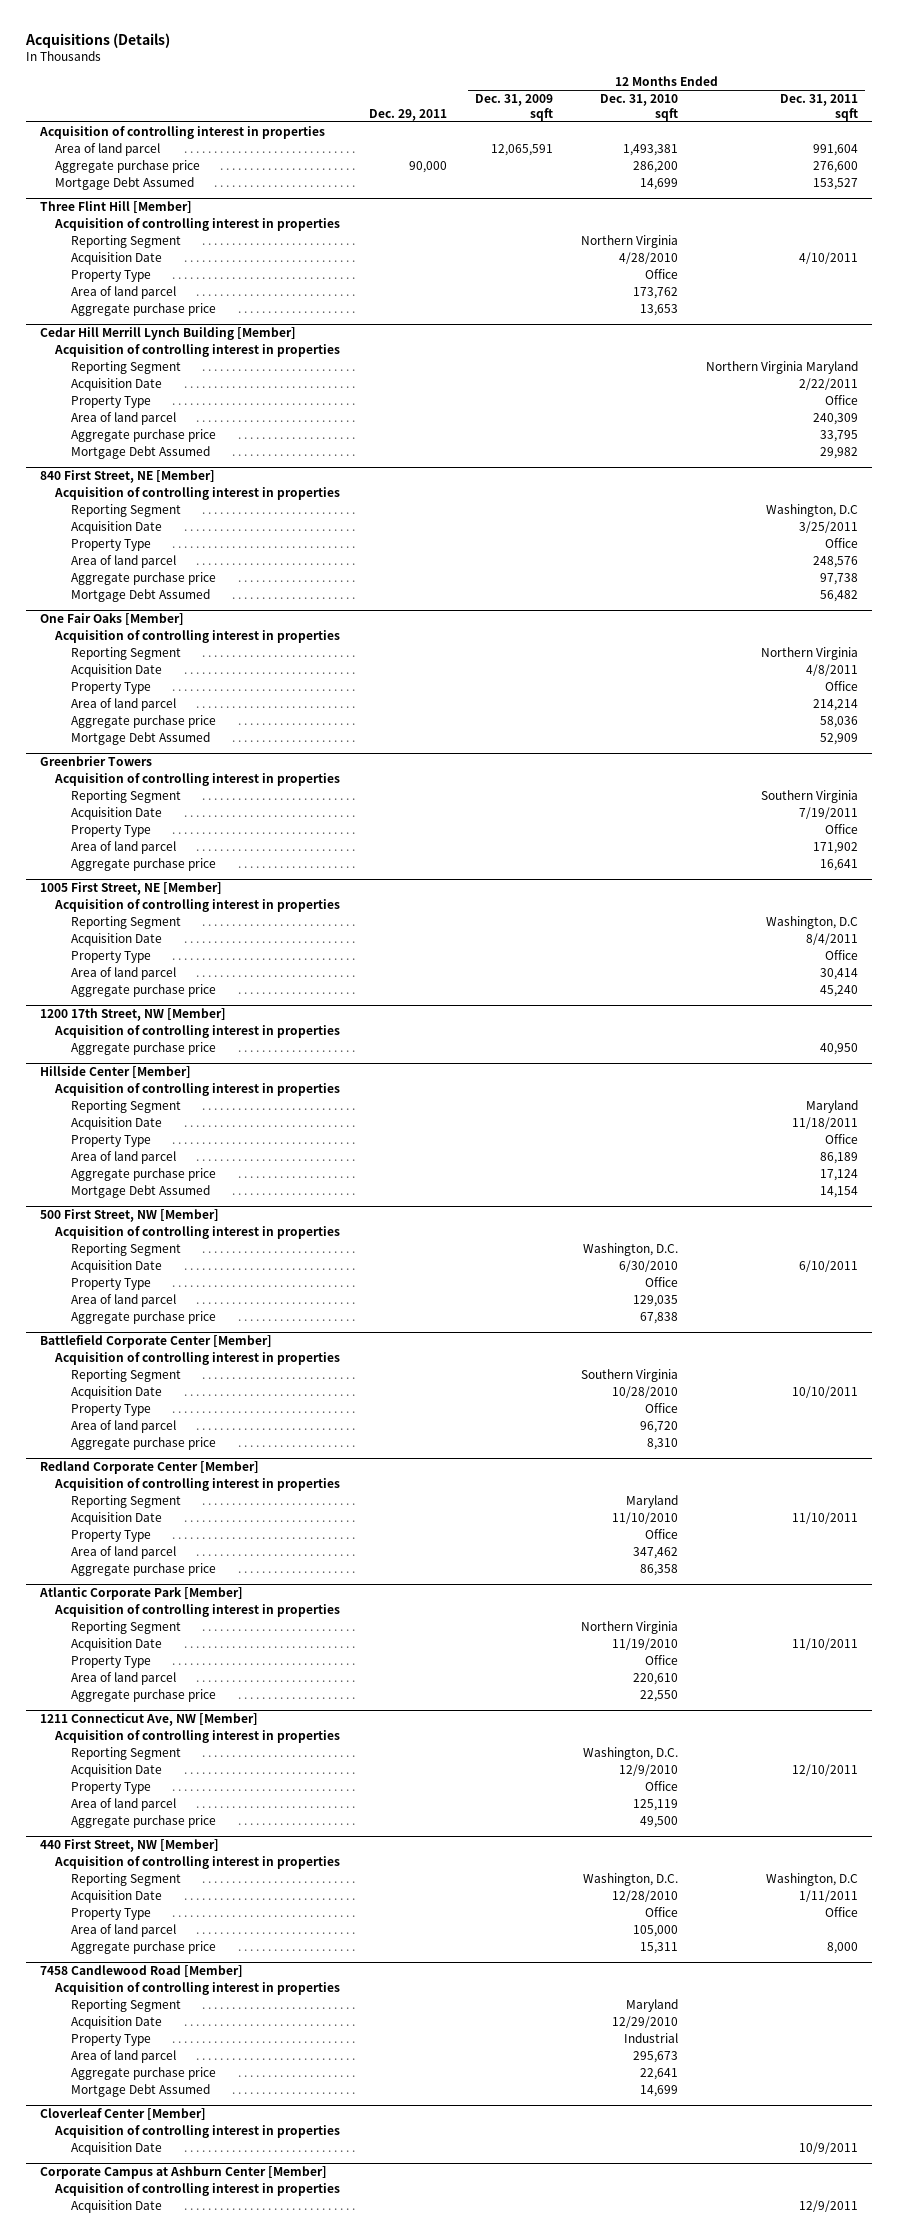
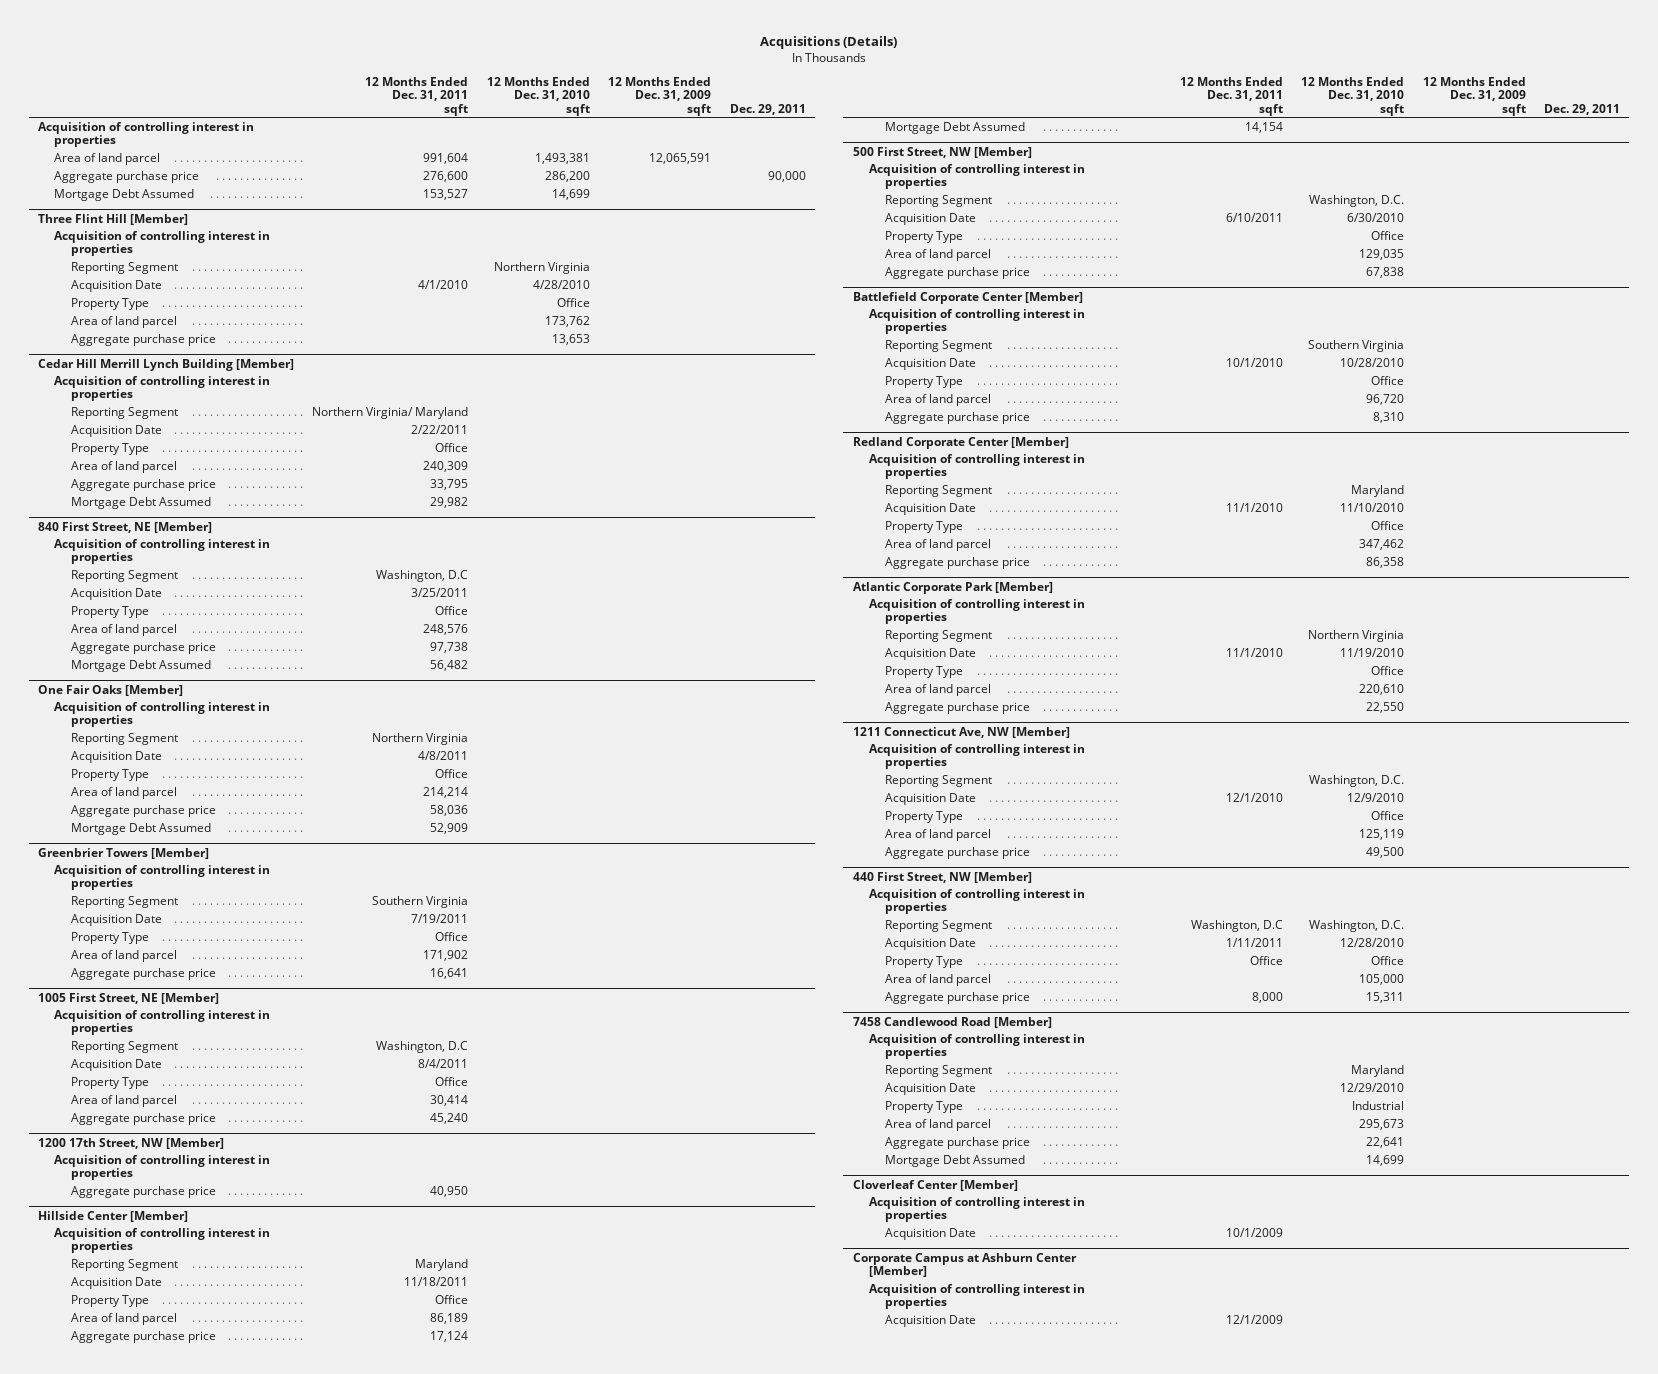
- | Dec. 29, 2011 | 12 Months Ended Dec. 31, 2009 sqft | 12 Months Ended Dec. 31, 2010 sqft | 12 Months Ended Dec. 31, 2011 sqft
+ | 12 Months Ended Dec. 31, 2011 sqft | 12 Months Ended Dec. 31, 2010 sqft | 12 Months Ended Dec. 31, 2009 sqft | Dec. 29, 2011
@ Three Flint Hill [Member]
- Acquisition Date | | | 4/28/2010 | 4/10/2011
+ Acquisition Date | 4/1/2010 | 4/28/2010 | |
@ Cedar Hill Merrill Lynch Building [Member]
- Reporting Segment | | | | Northern Virginia Maryland
+ Reporting Segment | Northern Virginia/ Maryland | | |
- Greenbrier Towers
+ Greenbrier Towers [Member]
@ Battlefield Corporate Center [Member]
- Acquisition Date | | | 10/28/2010 | 10/10/2011
+ Acquisition Date | 10/1/2010 | 10/28/2010 | |
@ Redland Corporate Center [Member]
- Acquisition Date | | | 11/10/2010 | 11/10/2011
+ Acquisition Date | 11/1/2010 | 11/10/2010 | |
@ Atlantic Corporate Park [Member]
- Acquisition Date | | | 11/19/2010 | 11/10/2011
+ Acquisition Date | 11/1/2010 | 11/19/2010 | |
@ 1211 Connecticut Ave, NW [Member]
- Acquisition Date | | | 12/9/2010 | 12/10/2011
+ Acquisition Date | 12/1/2010 | 12/9/2010 | |
@ Cloverleaf Center [Member]
- Acquisition Date | | | | 10/9/2011
+ Acquisition Date | 10/1/2009 | | |
@ Corporate Campus at Ashburn Center [Member]
- Acquisition Date | | | | 12/9/2011
+ Acquisition Date | 12/1/2009 | | |

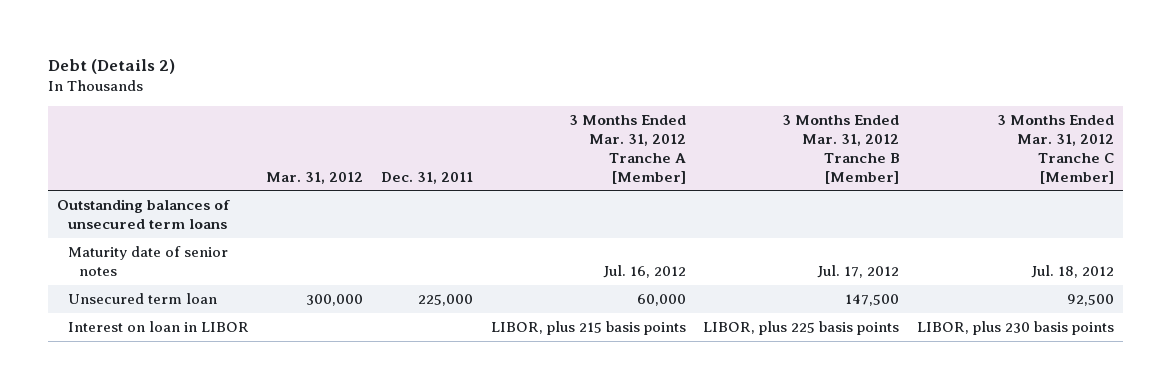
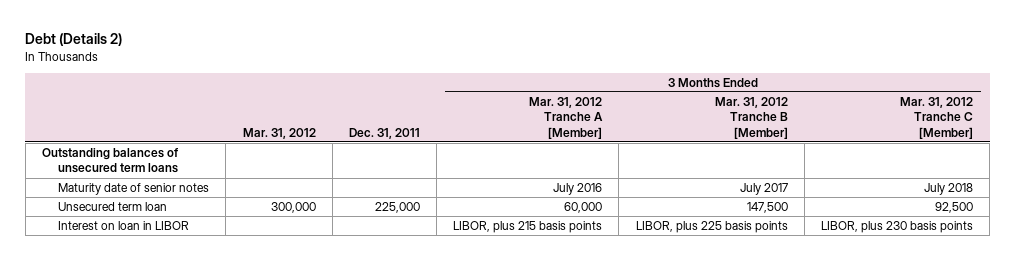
- Maturity date of senior notes | | | Jul. 16, 2012 | Jul. 17, 2012 | Jul. 18, 2012
+ Maturity date of senior notes | | | July 2016 | July 2017 | July 2018

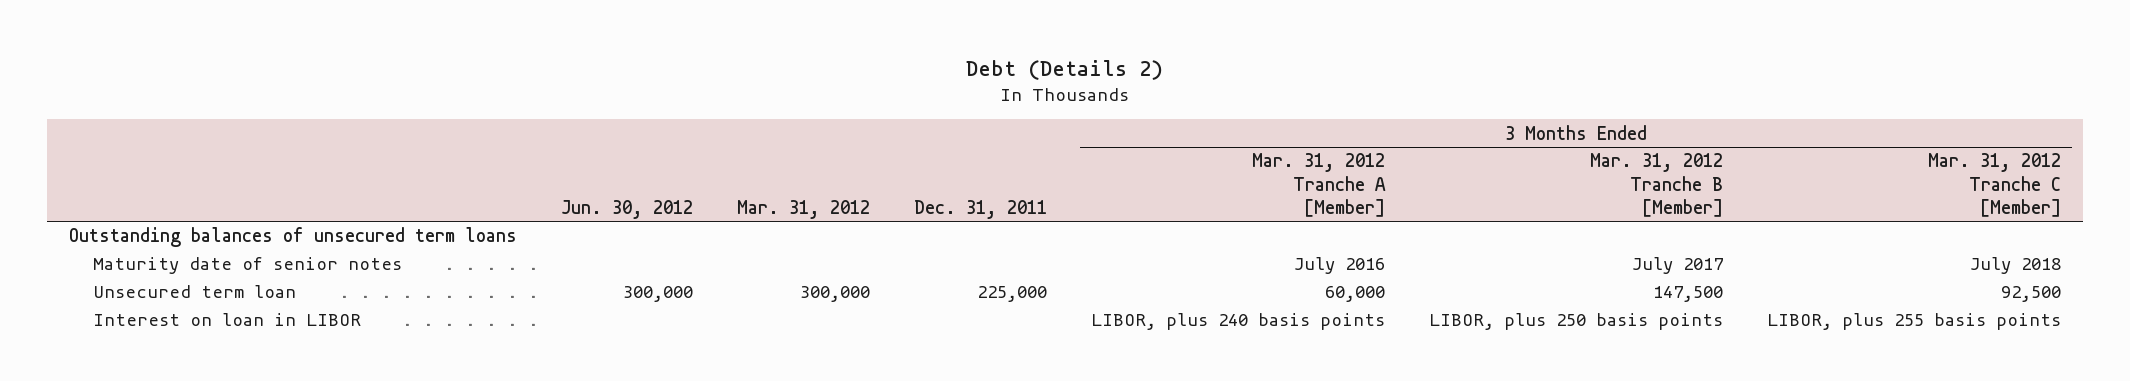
- | Mar. 31, 2012 | Dec. 31, 2011 | 3 Months Ended Mar. 31, 2012 Tranche A [Member] | 3 Months Ended Mar. 31, 2012 Tranche B [Member] | 3 Months Ended Mar. 31, 2012 Tranche C [Member]
+ | Jun. 30, 2012 | Mar. 31, 2012 | Dec. 31, 2011 | 3 Months Ended Mar. 31, 2012 Tranche A [Member] | 3 Months Ended Mar. 31, 2012 Tranche B [Member] | 3 Months Ended Mar. 31, 2012 Tranche C [Member]
- Interest on loan in LIBOR | | | LIBOR, plus 215 basis points | LIBOR, plus 225 basis points | LIBOR, plus 230 basis points
+ Interest on loan in LIBOR | | | | LIBOR, plus 240 basis points | LIBOR, plus 250 basis points | LIBOR, plus 255 basis points

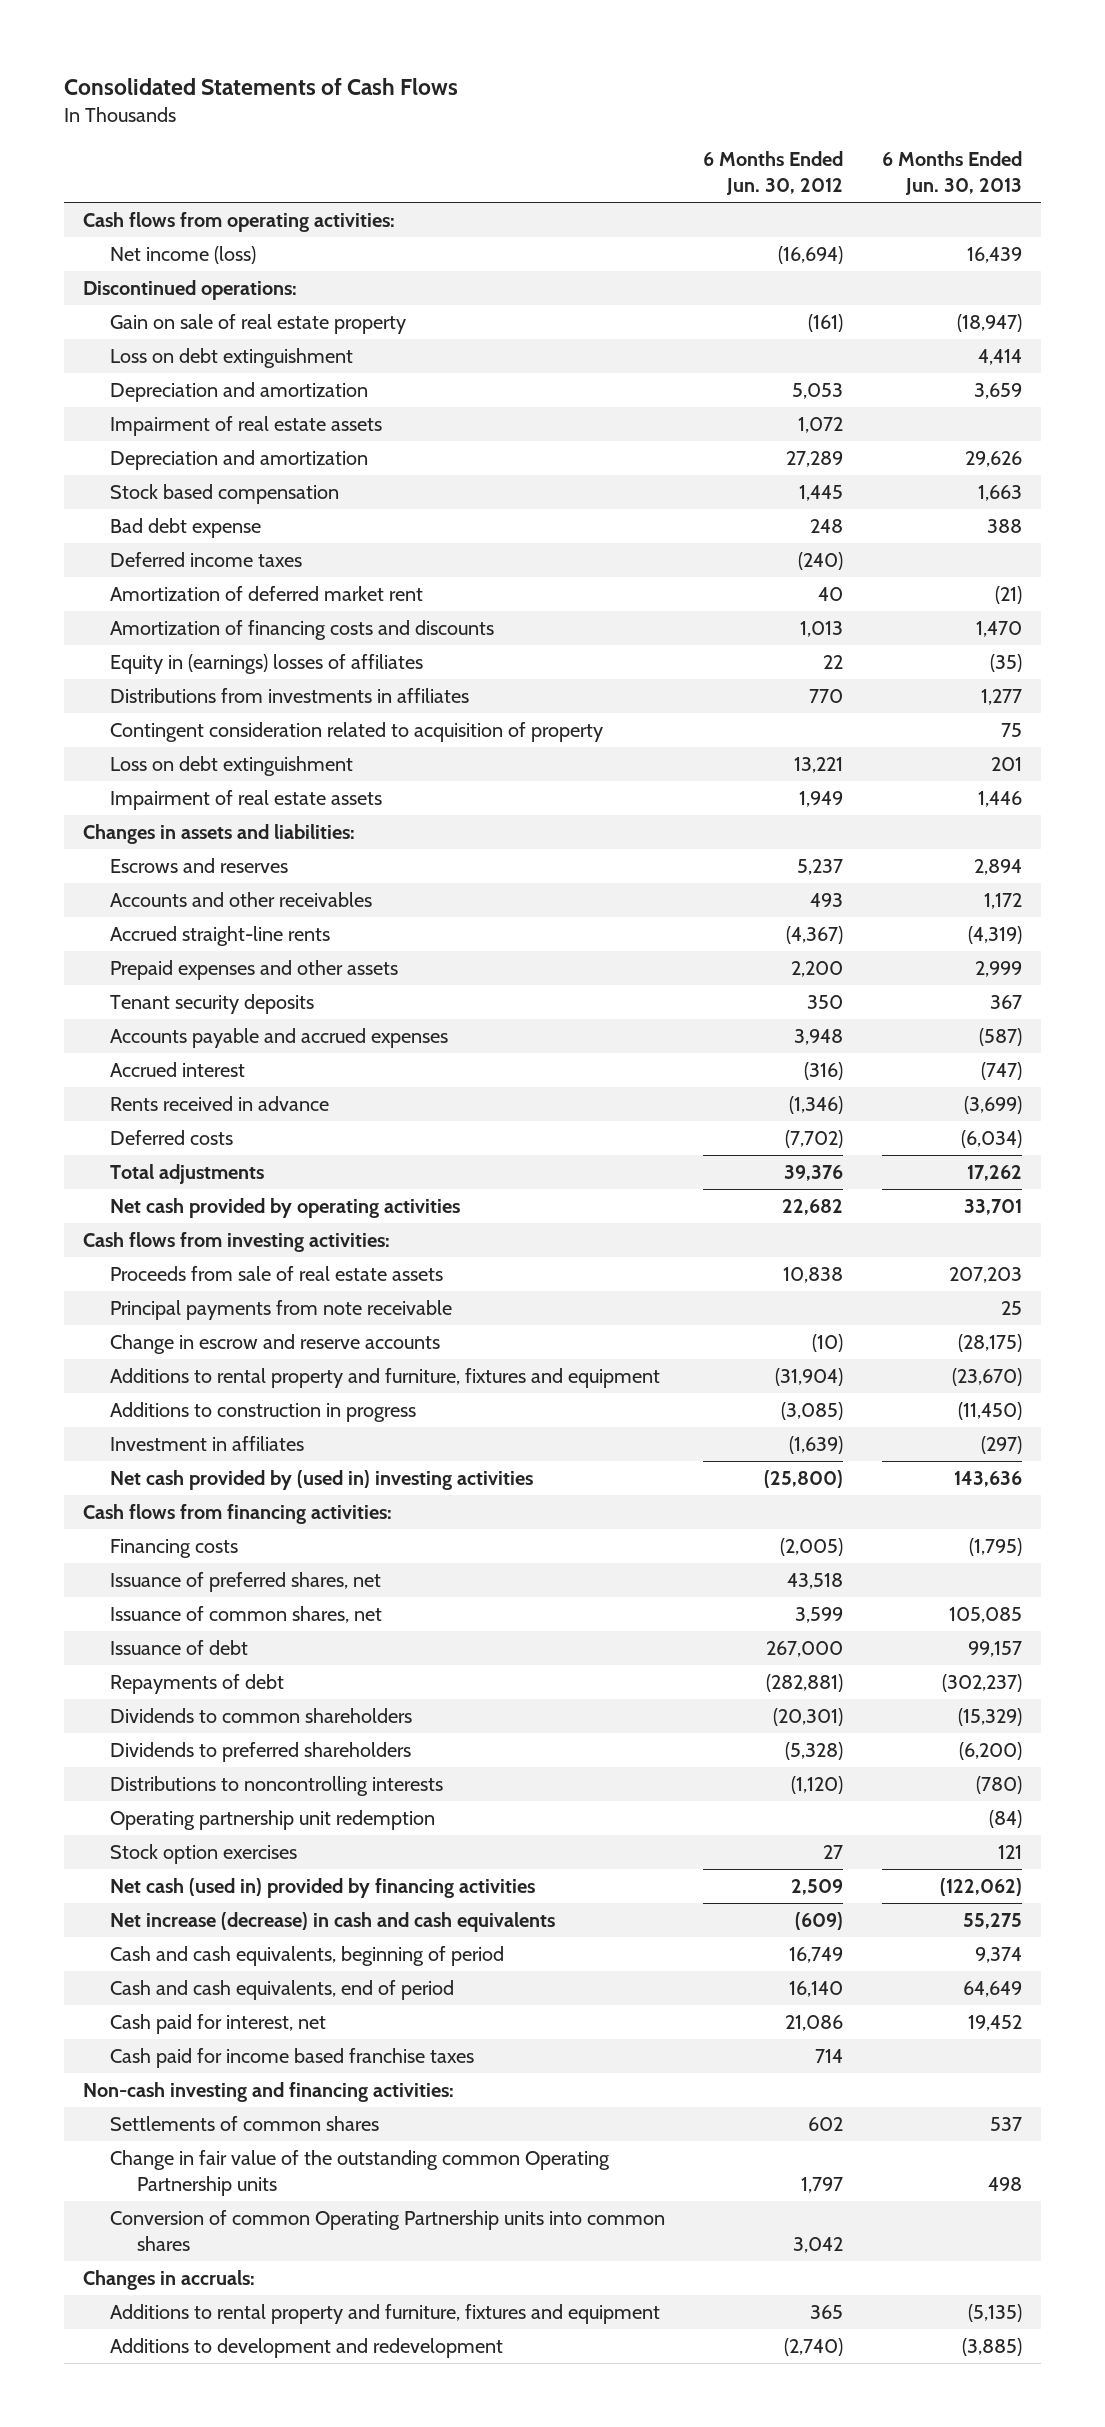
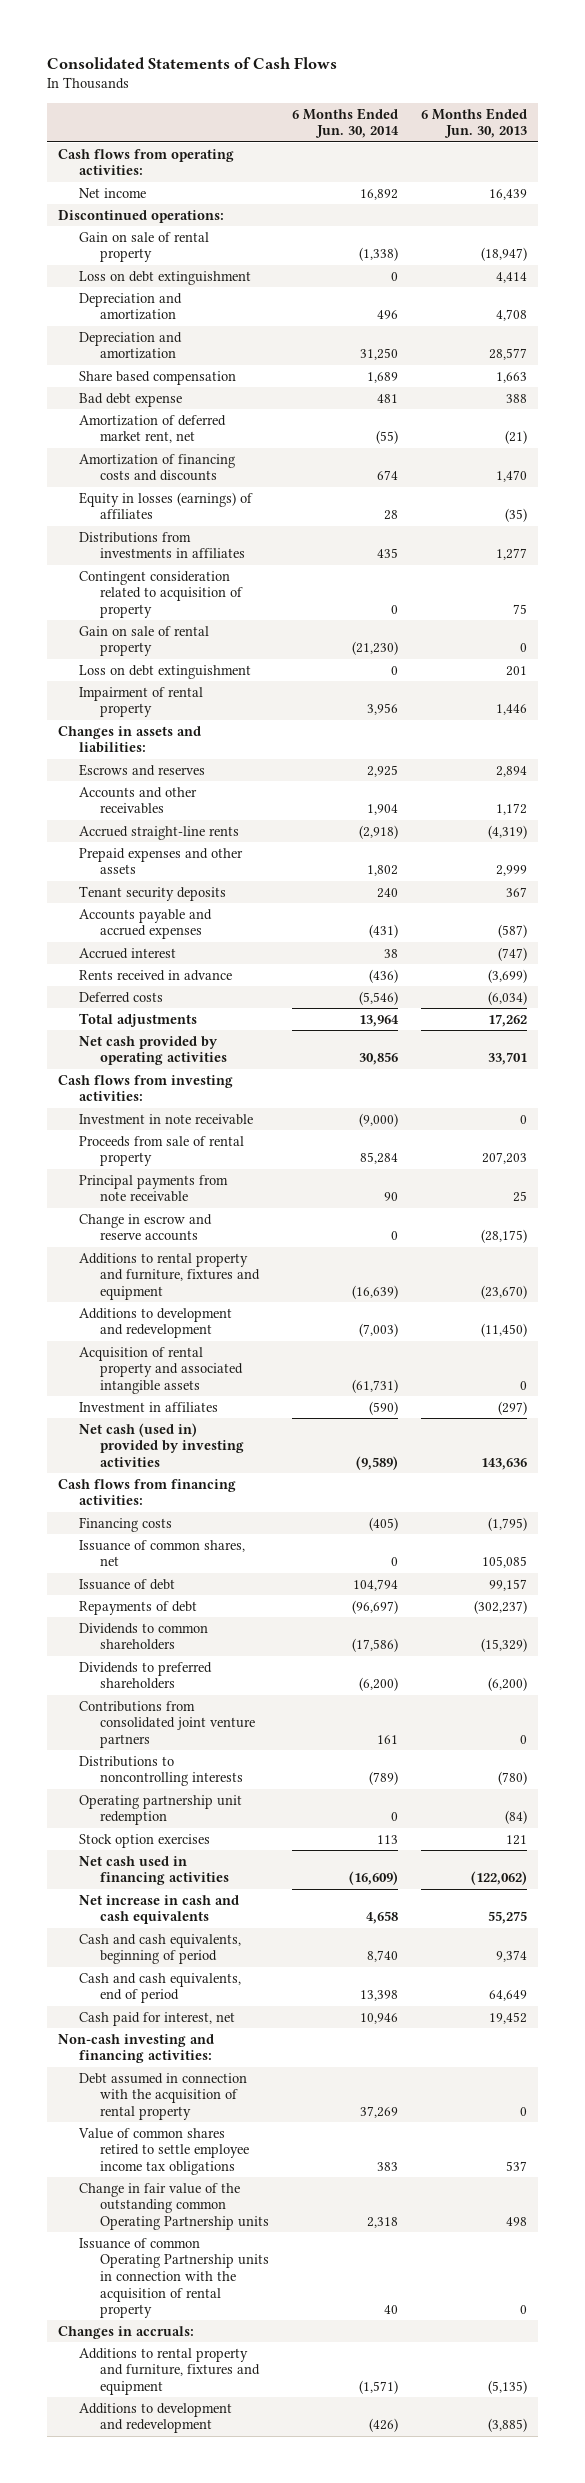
- | 6 Months Ended Jun. 30, 2012 | 6 Months Ended Jun. 30, 2013
+ | 6 Months Ended Jun. 30, 2014 | 6 Months Ended Jun. 30, 2013
- Net income (loss) | (16,694) | 16,439
+ Net income | 16,892 | 16,439
- Gain on sale of real estate property | (161) | (18,947)
+ Gain on sale of rental property | (1,338) | (18,947)
- Depreciation and amortization | 5,053 | 3,659
- Impairment of real estate assets | 1,072 |
- Depreciation and amortization | 27,289 | 29,626
- Stock based compensation | 1,445 | 1,663
+ Depreciation and amortization | 496 | 4,708
+ Depreciation and amortization | 31,250 | 28,577
+ Share based compensation | 1,689 | 1,663
- Deferred income taxes | (240) |
- Amortization of deferred market rent | 40 | (21)
+ Amortization of deferred market rent, net | (55) | (21)
- Equity in (earnings) losses of affiliates | 22 | (35)
+ Equity in losses (earnings) of affiliates | 28 | (35)
+ Gain on sale of rental property | (21,230) | 0
- Impairment of real estate assets | 1,949 | 1,446
+ Impairment of rental property | 3,956 | 1,446
- Proceeds from sale of real estate assets | 10,838 | 207,203
+ Investment in note receivable | (9,000) | 0
+ Proceeds from sale of rental property | 85,284 | 207,203
- Additions to construction in progress | (3,085) | (11,450)
+ Additions to development and redevelopment | (7,003) | (11,450)
+ Acquisition of rental property and associated intangible assets | (61,731) | 0
- Net cash provided by (used in) investing activities | (25,800) | 143,636
+ Net cash (used in) provided by investing activities | (9,589) | 143,636
- Issuance of preferred shares, net | 43,518 |
+ Contributions from consolidated joint venture partners | 161 | 0
- Net cash (used in) provided by financing activities | 2,509 | (122,062)
- Net increase (decrease) in cash and cash equivalents | (609) | 55,275
+ Net cash used in financing activities | (16,609) | (122,062)
+ Net increase in cash and cash equivalents | 4,658 | 55,275
- Cash paid for income based franchise taxes | 714 |
- Settlements of common shares | 602 | 537
+ Debt assumed in connection with the acquisition of rental property | 37,269 | 0
+ Value of common shares retired to settle employee income tax obligations | 383 | 537
- Conversion of common Operating Partnership units into common shares | 3,042 |
+ Issuance of common Operating Partnership units in connection with the acquisition of rental property | 40 | 0

